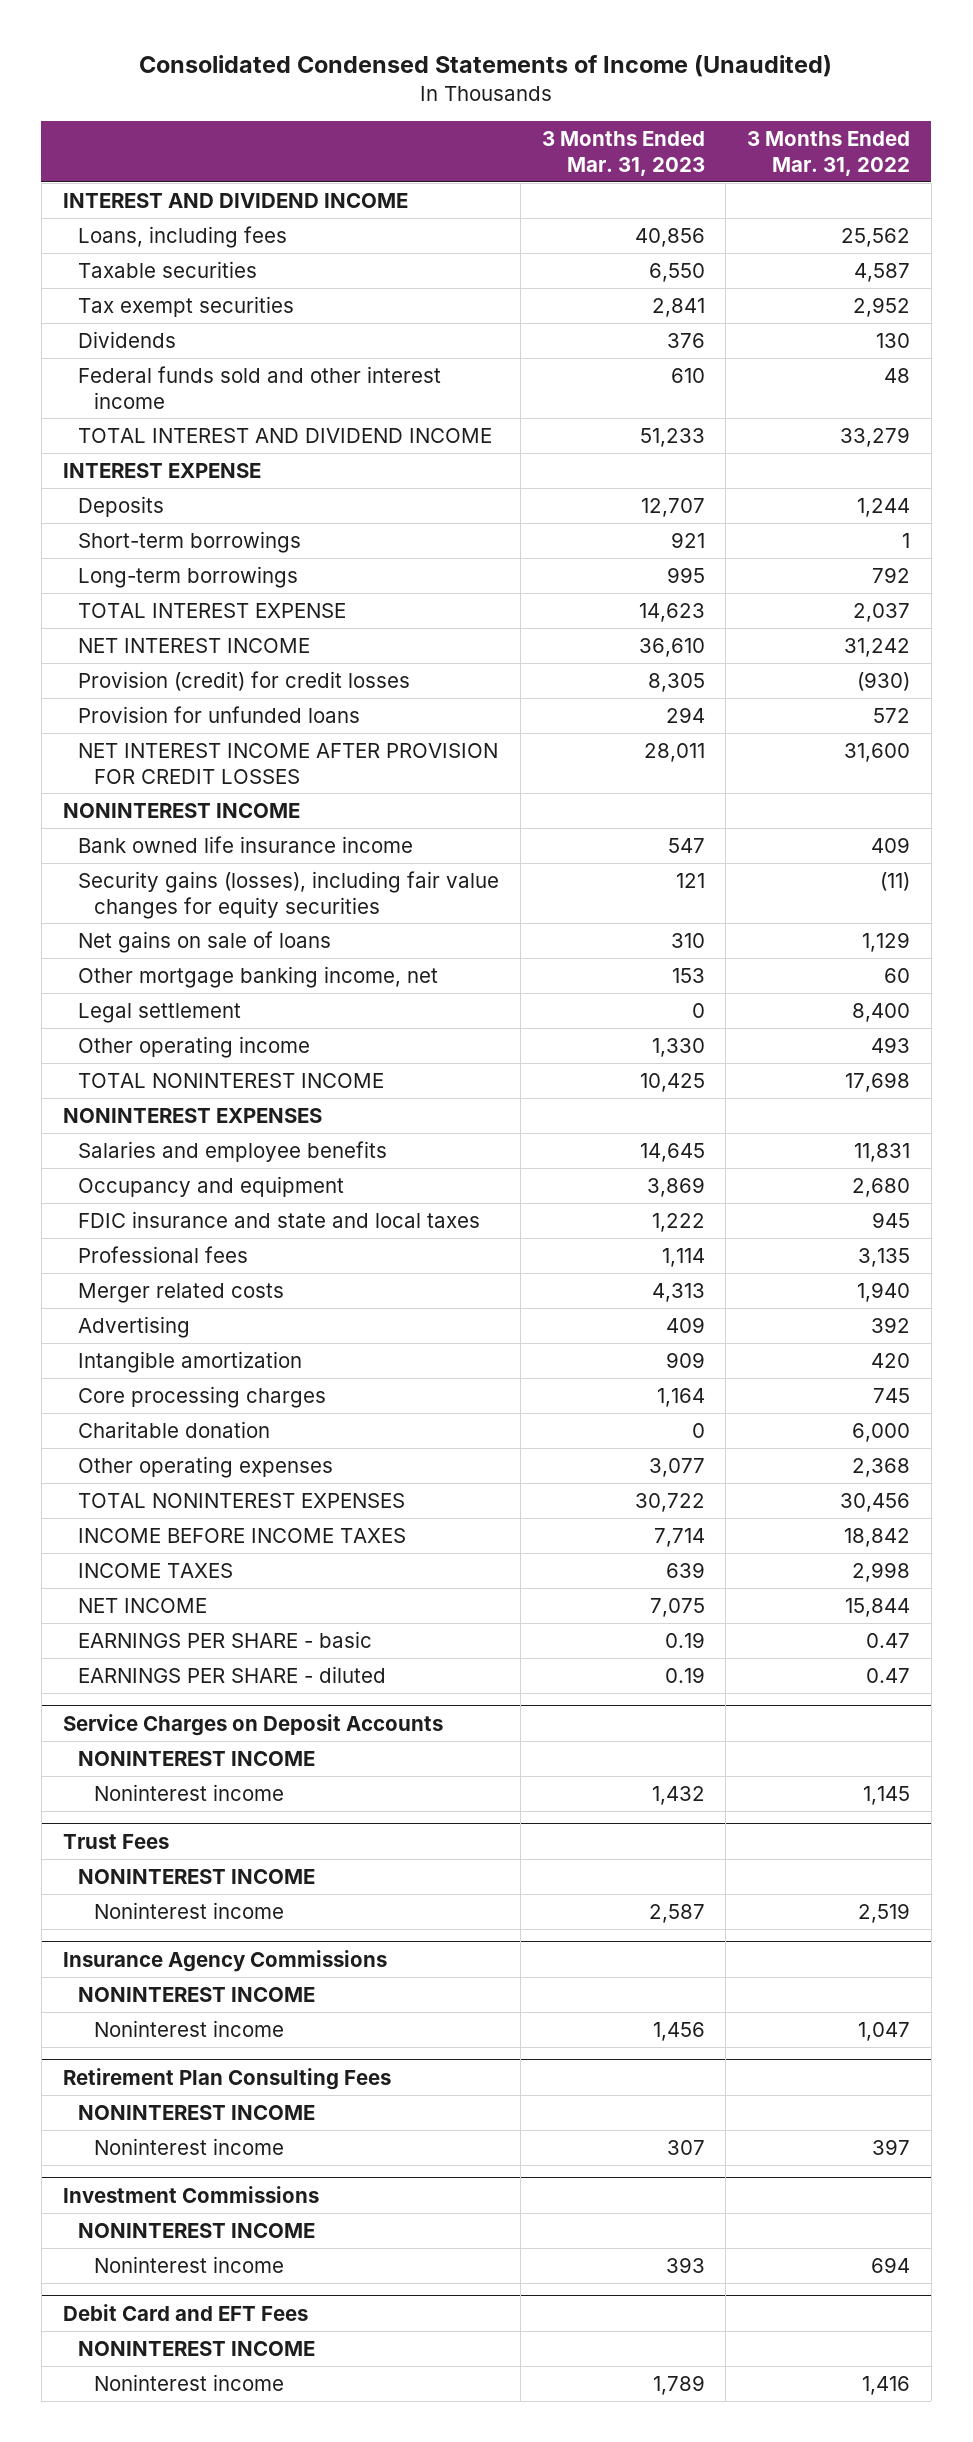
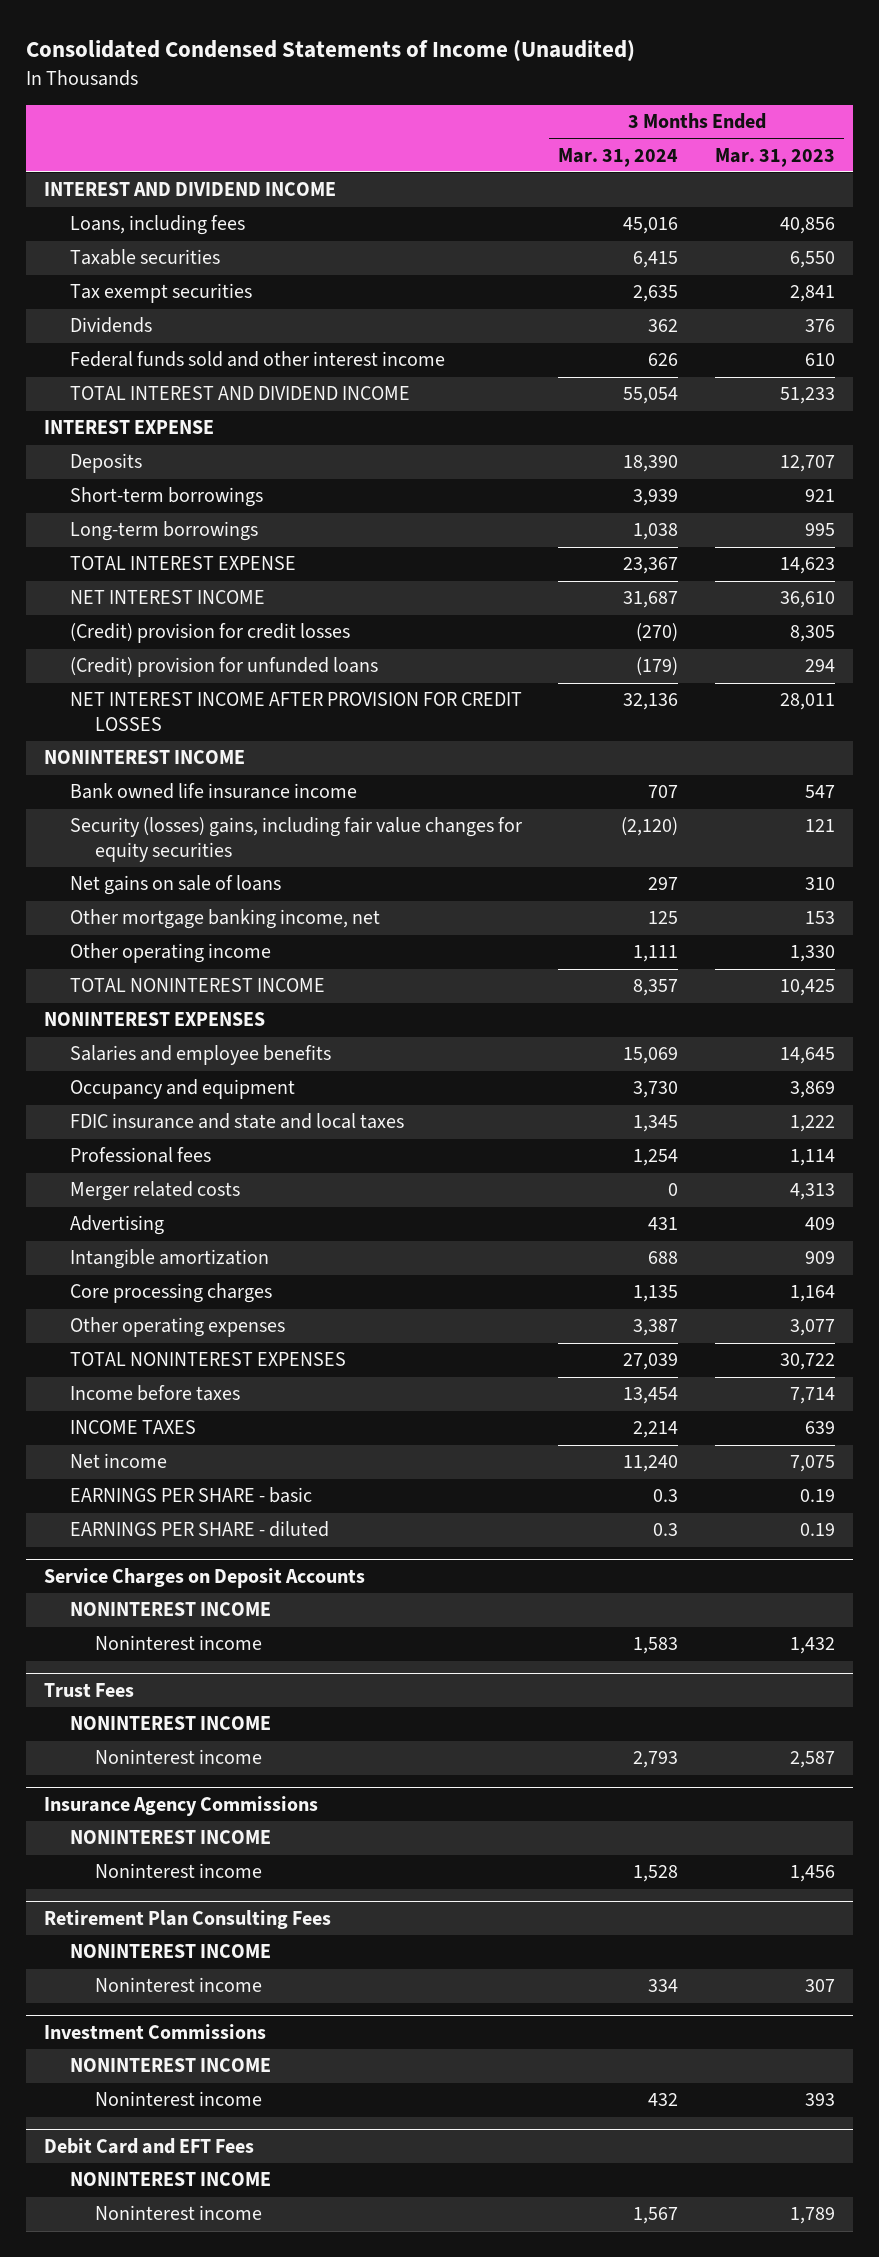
- | 3 Months Ended Mar. 31, 2023 | 3 Months Ended Mar. 31, 2022
+ | 3 Months Ended Mar. 31, 2024 | 3 Months Ended Mar. 31, 2023
- Provision (credit) for credit losses | 8,305 | (930)
- Provision for unfunded loans | 294 | 572
+ (Credit) provision for credit losses | (270) | 8,305
+ (Credit) provision for unfunded loans | (179) | 294
- Security gains (losses), including fair value changes for equity securities | 121 | (11)
+ Security (losses) gains, including fair value changes for equity securities | (2,120) | 121
- Legal settlement | 0 | 8,400
- Charitable donation | 0 | 6,000
- INCOME BEFORE INCOME TAXES | 7,714 | 18,842
+ Income before taxes | 13,454 | 7,714
- NET INCOME | 7,075 | 15,844
+ Net income | 11,240 | 7,075

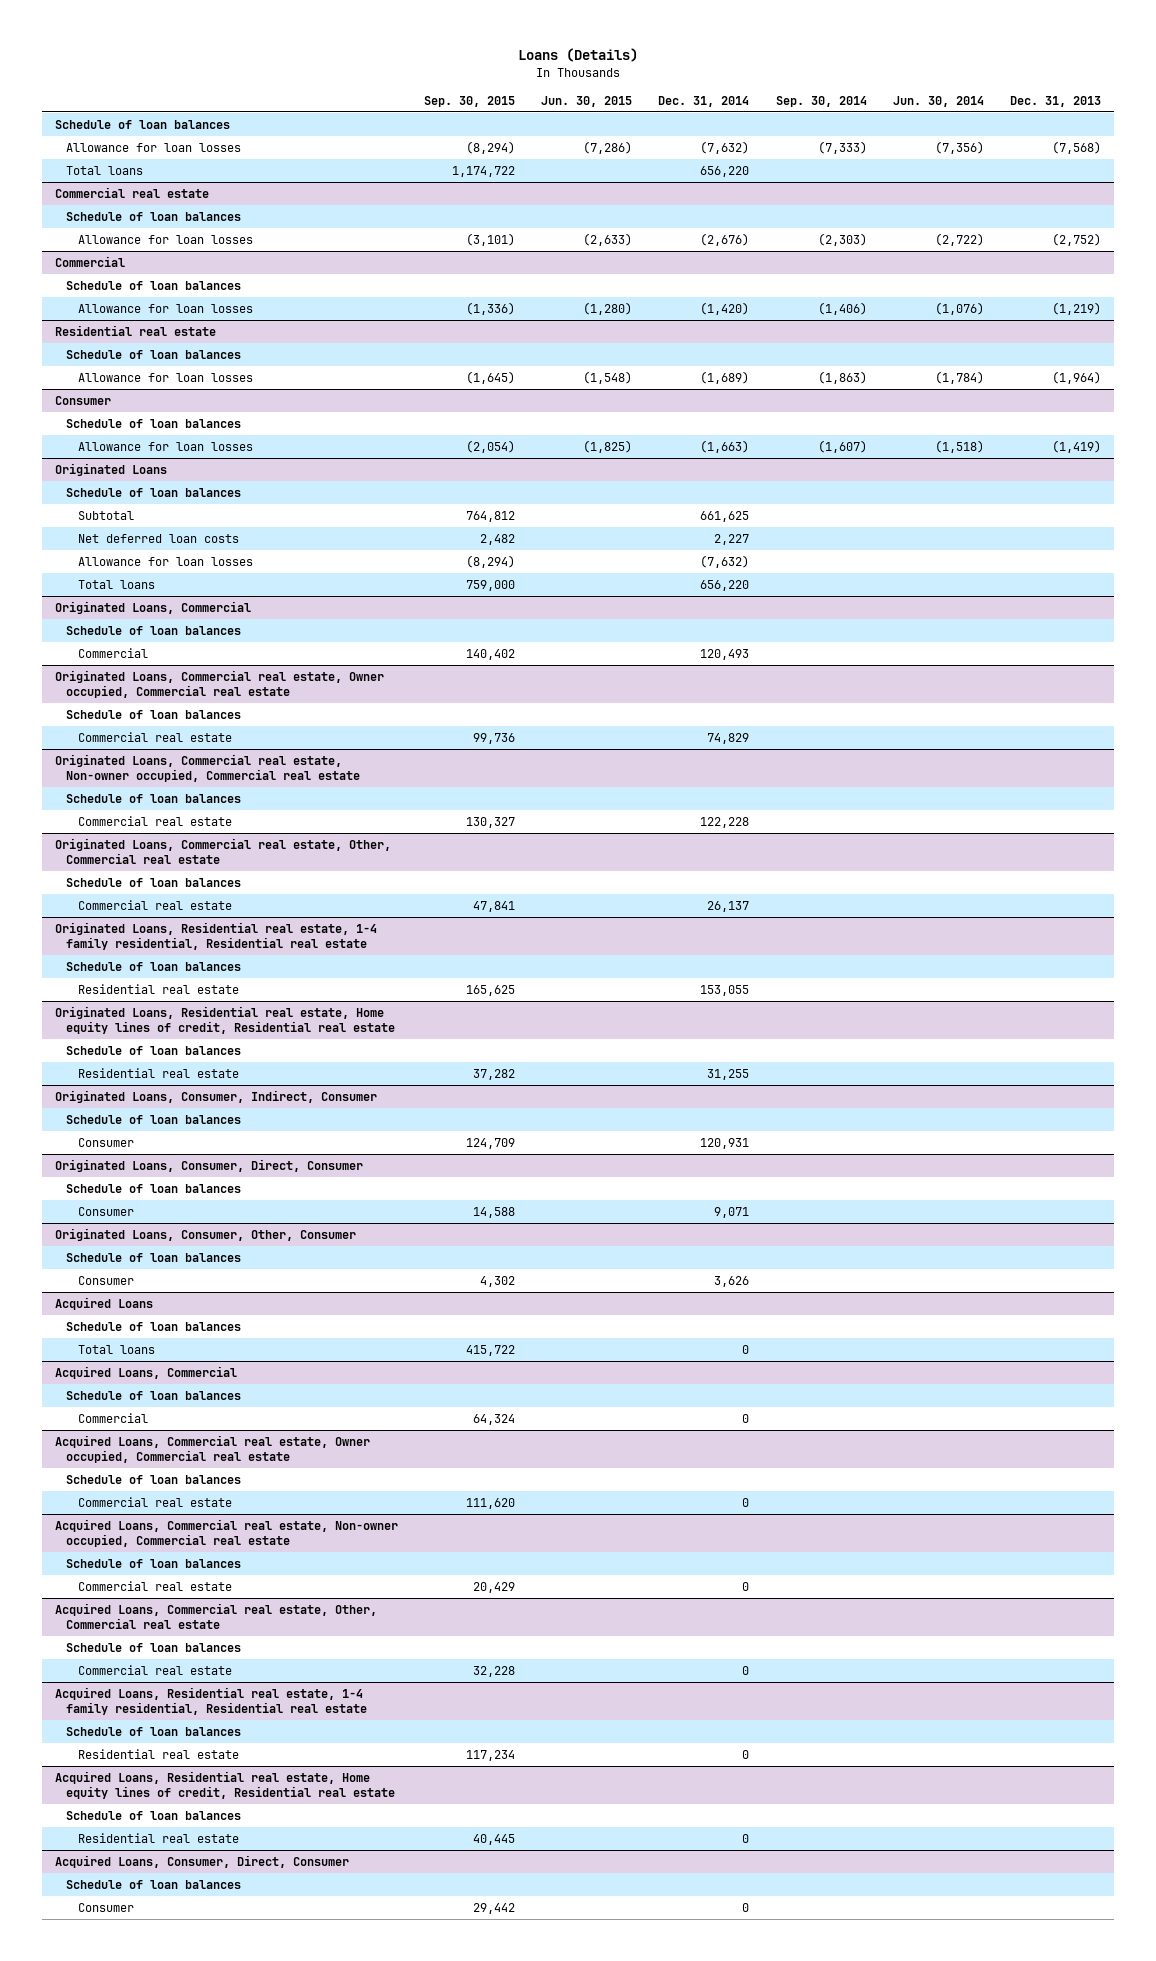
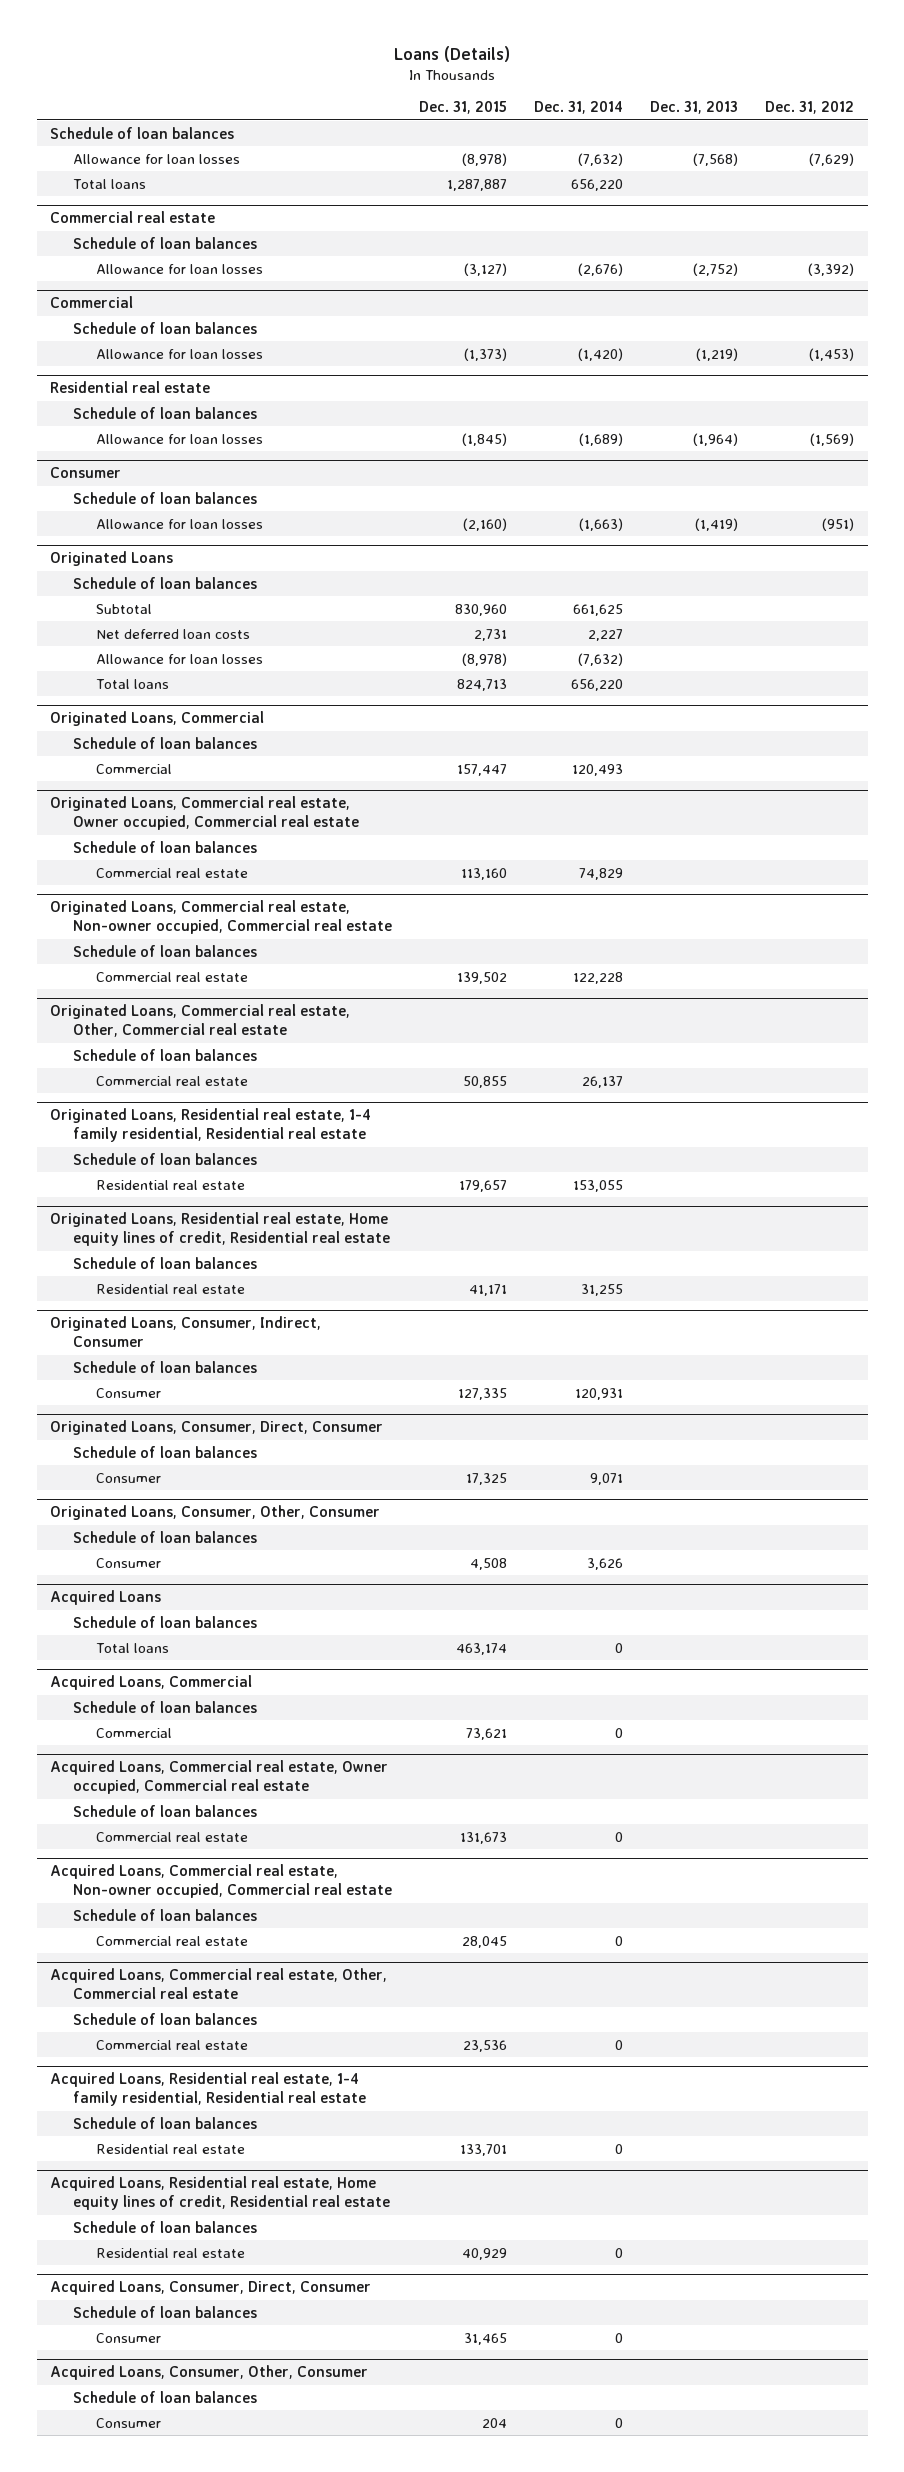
- | Sep. 30, 2015 | Jun. 30, 2015 | Dec. 31, 2014 | Sep. 30, 2014 | Jun. 30, 2014 | Dec. 31, 2013
+ | Dec. 31, 2015 | Dec. 31, 2014 | Dec. 31, 2013 | Dec. 31, 2012
+ Acquired Loans, Consumer, Other, Consumer
+ Schedule of loan balances
+ Consumer | 204 | 0 | |

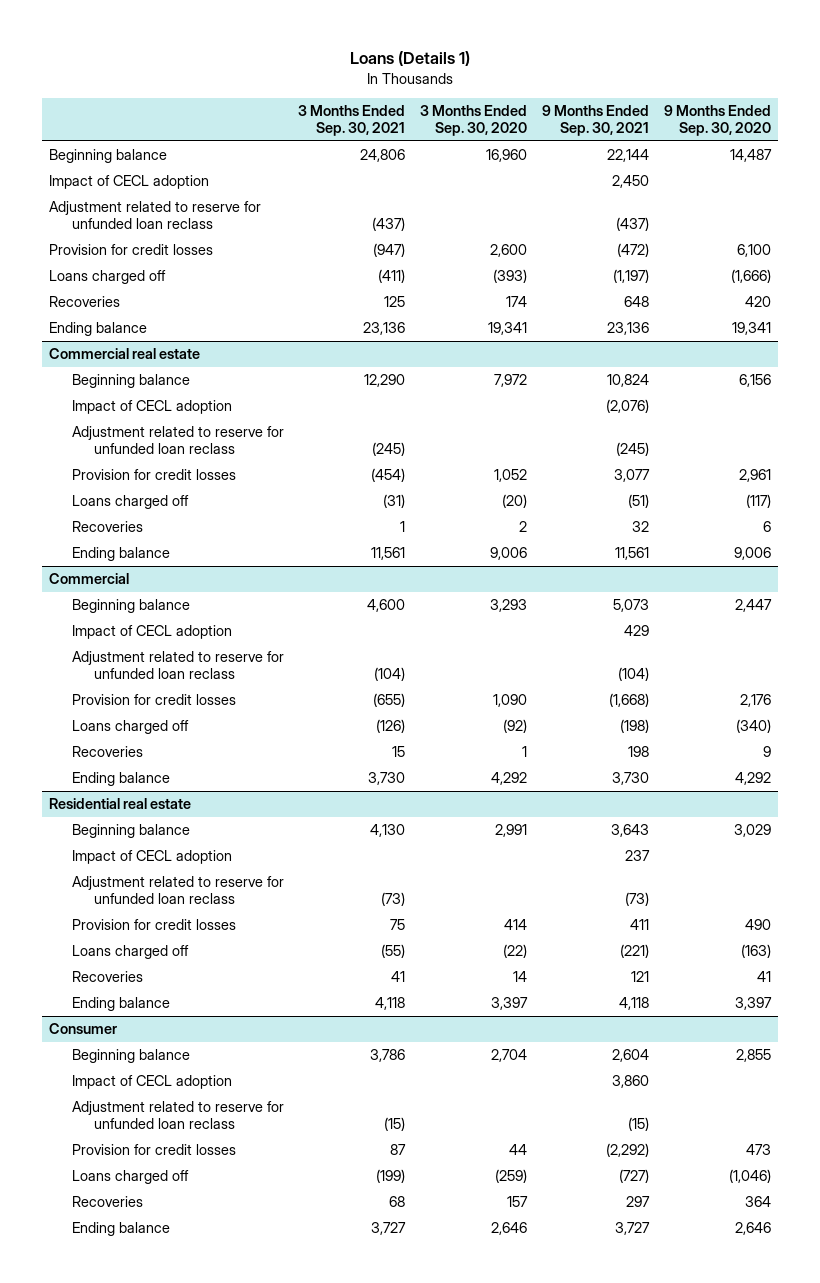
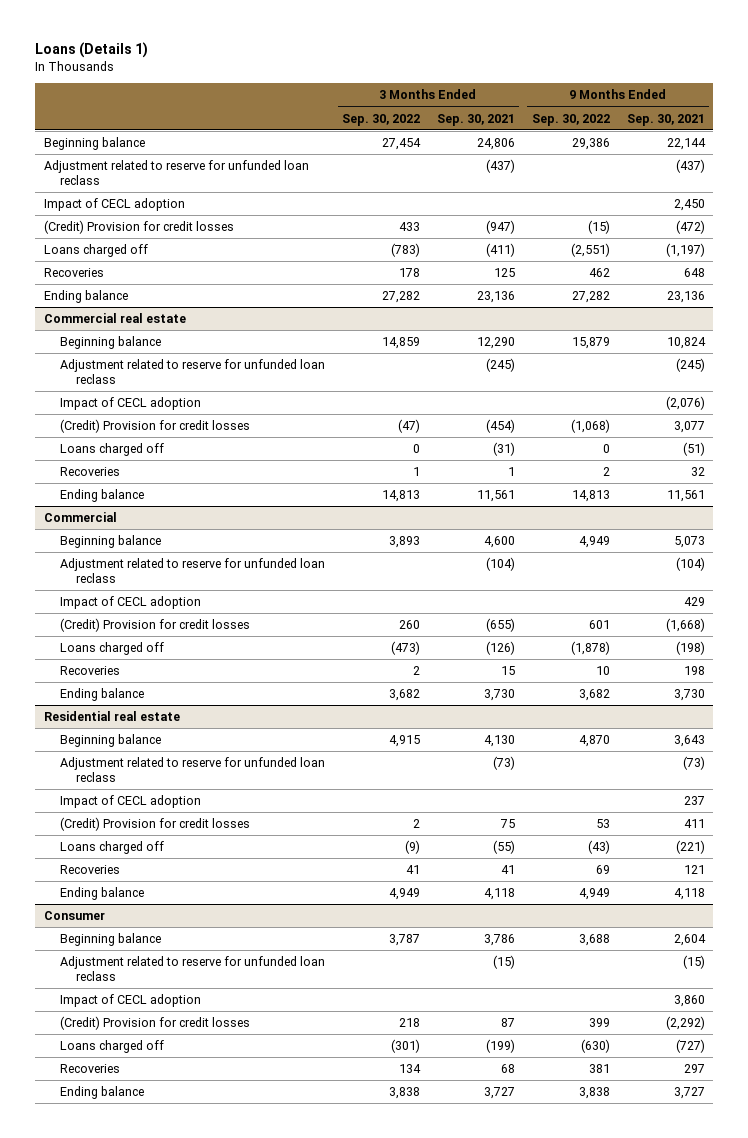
- | 3 Months Ended Sep. 30, 2021 | 3 Months Ended Sep. 30, 2020 | 9 Months Ended Sep. 30, 2021 | 9 Months Ended Sep. 30, 2020
+ | 3 Months Ended Sep. 30, 2022 | 3 Months Ended Sep. 30, 2021 | 9 Months Ended Sep. 30, 2022 | 9 Months Ended Sep. 30, 2021
- Provision for credit losses | (947) | 2,600 | (472) | 6,100
moved down: Impact of CECL adoption | | | | 2,450
+ (Credit) Provision for credit losses | 433 | (947) | (15) | (472)
@ Commercial real estate
- Provision for credit losses | (454) | 1,052 | 3,077 | 2,961
moved down: Impact of CECL adoption | | | | (2,076)
+ (Credit) Provision for credit losses | (47) | (454) | (1,068) | 3,077
@ Commercial
- Provision for credit losses | (655) | 1,090 | (1,668) | 2,176
moved down: Impact of CECL adoption | | | | 429
+ (Credit) Provision for credit losses | 260 | (655) | 601 | (1,668)
@ Residential real estate
- Provision for credit losses | 75 | 414 | 411 | 490
moved down: Impact of CECL adoption | | | | 237
+ (Credit) Provision for credit losses | 2 | 75 | 53 | 411
@ Consumer
- Provision for credit losses | 87 | 44 | (2,292) | 473
moved down: Impact of CECL adoption | | | | 3,860
+ (Credit) Provision for credit losses | 218 | 87 | 399 | (2,292)

